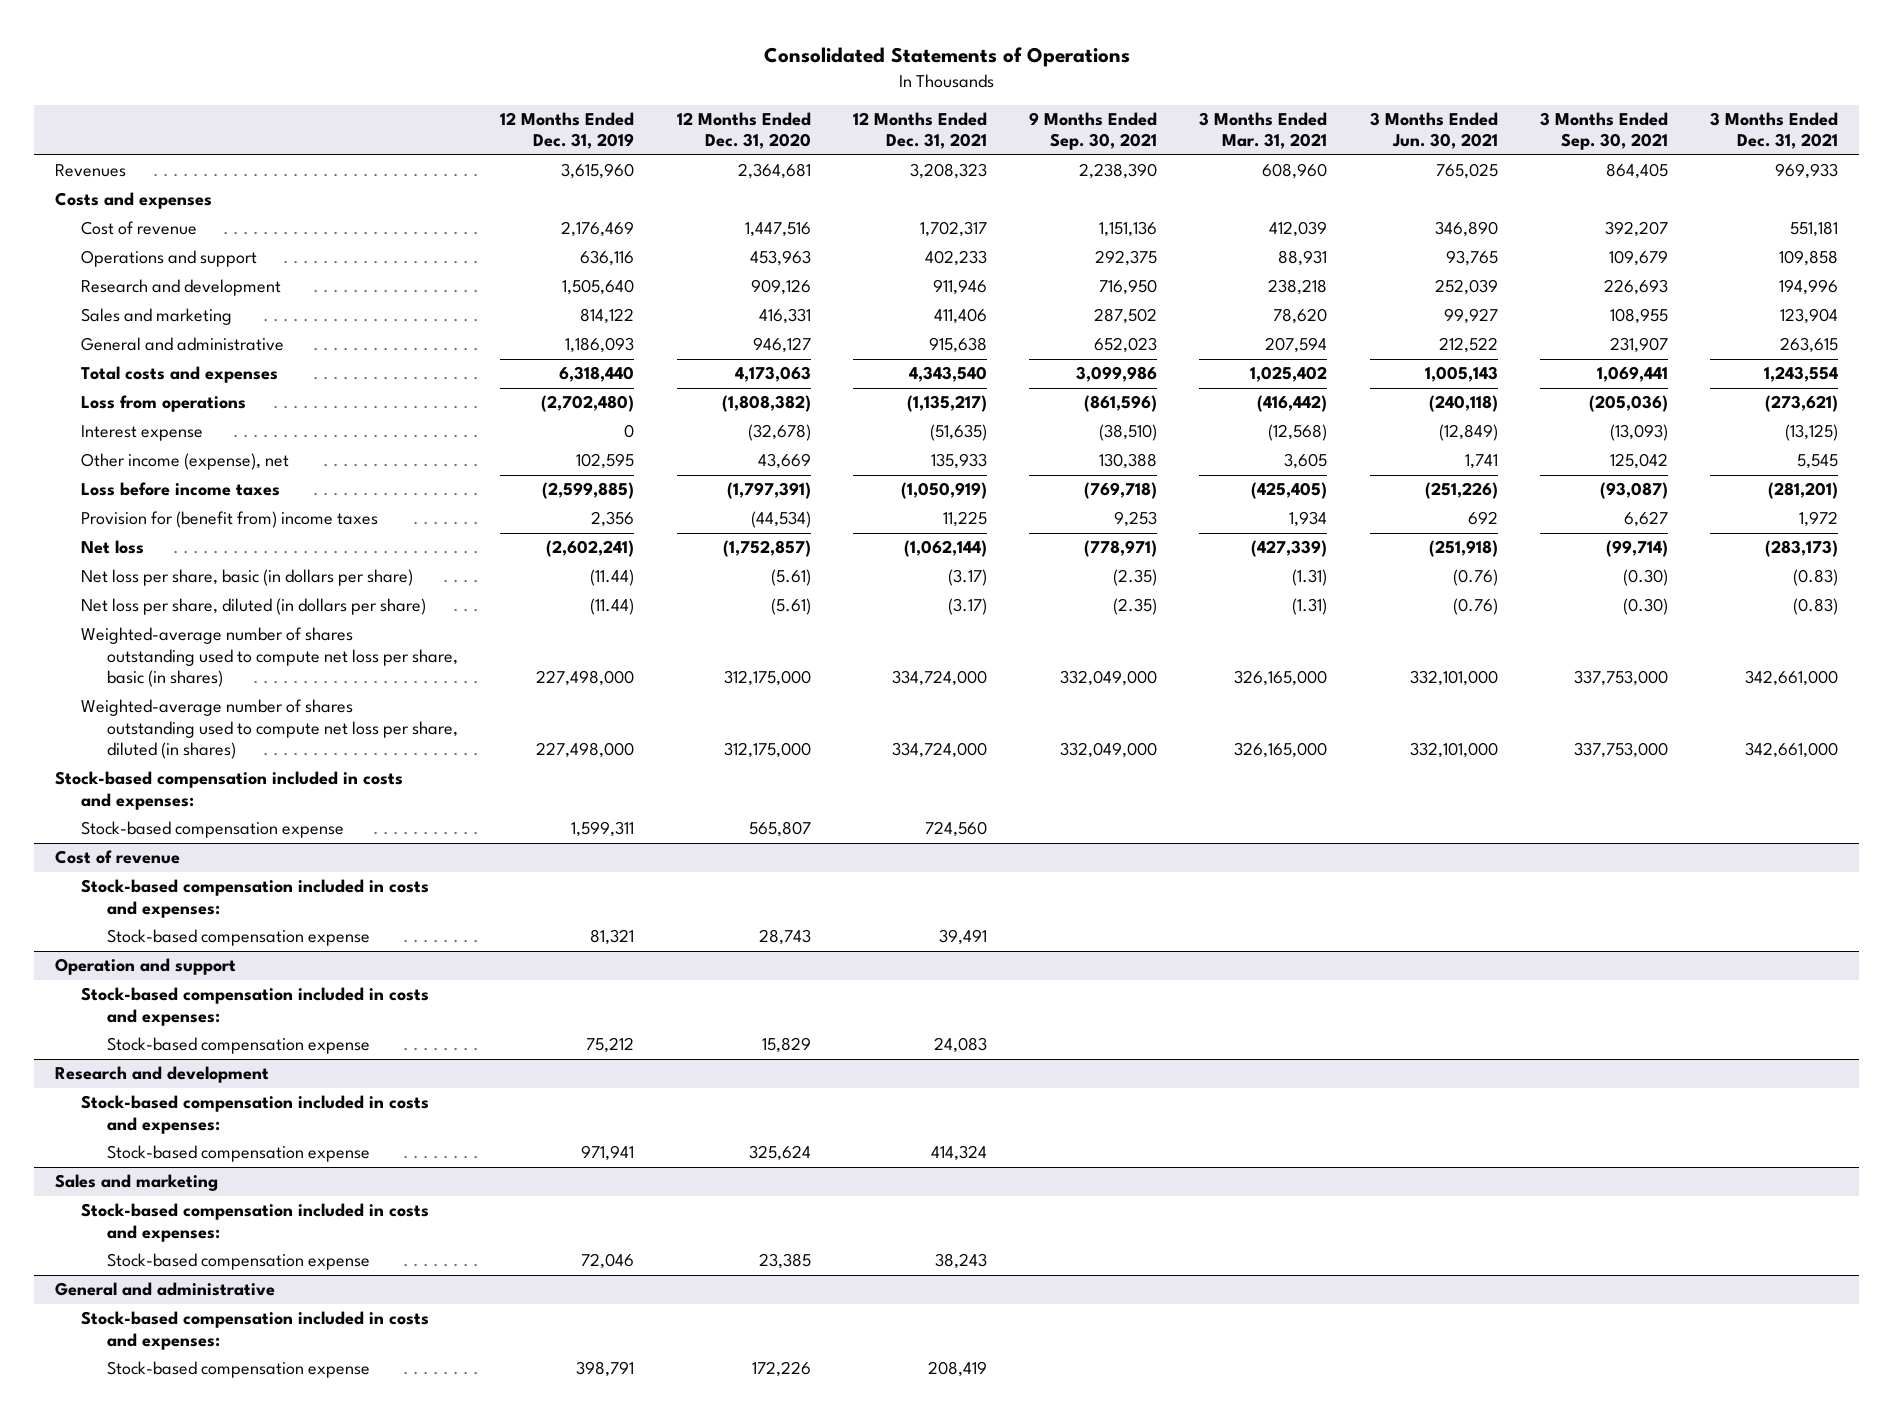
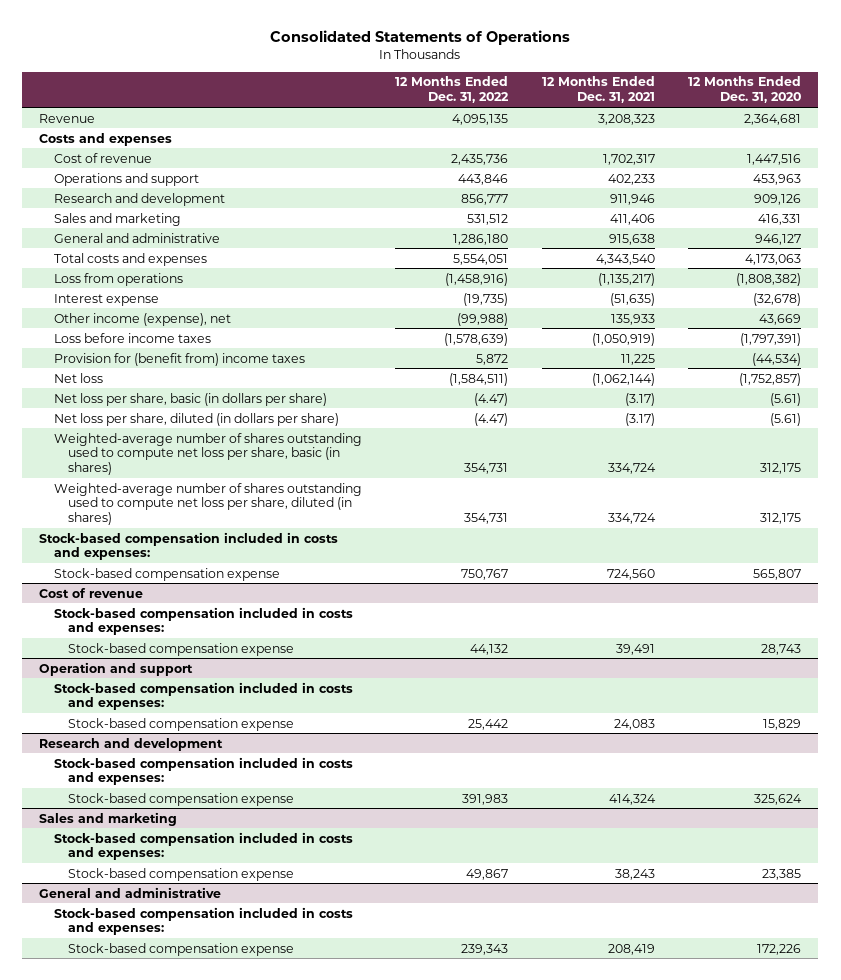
- | 12 Months Ended Dec. 31, 2019 | 12 Months Ended Dec. 31, 2020 | 12 Months Ended Dec. 31, 2021 | 9 Months Ended Sep. 30, 2021 | 3 Months Ended Mar. 31, 2021 | 3 Months Ended Jun. 30, 2021 | 3 Months Ended Sep. 30, 2021 | 3 Months Ended Dec. 31, 2021
+ | 12 Months Ended Dec. 31, 2022 | 12 Months Ended Dec. 31, 2021 | 12 Months Ended Dec. 31, 2020
- Revenues | 3,615,960 | 2,364,681 | 3,208,323 | 2,238,390 | 608,960 | 765,025 | 864,405 | 969,933
+ Revenue | 4,095,135 | 3,208,323 | 2,364,681
- Weighted-average number of shares outstanding used to compute net loss per share, basic (in shares) | 227,498,000 | 312,175,000 | 334,724,000 | 332,049,000 | 326,165,000 | 332,101,000 | 337,753,000 | 342,661,000
- Weighted-average number of shares outstanding used to compute net loss per share, diluted (in shares) | 227,498,000 | 312,175,000 | 334,724,000 | 332,049,000 | 326,165,000 | 332,101,000 | 337,753,000 | 342,661,000
+ Weighted-average number of shares outstanding used to compute net loss per share, basic (in shares) | 354,731 | 334,724 | 312,175
+ Weighted-average number of shares outstanding used to compute net loss per share, diluted (in shares) | 354,731 | 334,724 | 312,175

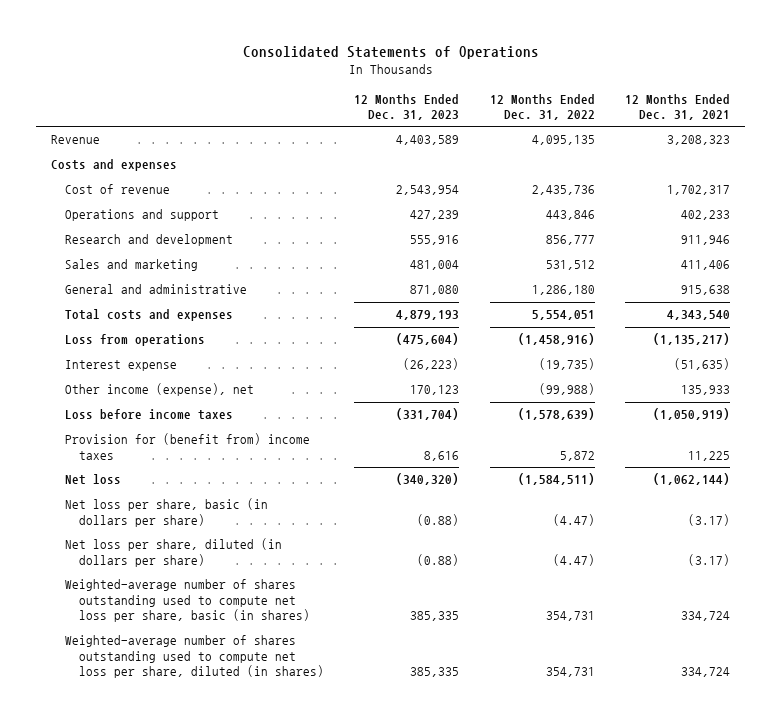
- | 12 Months Ended Dec. 31, 2022 | 12 Months Ended Dec. 31, 2021 | 12 Months Ended Dec. 31, 2020
+ | 12 Months Ended Dec. 31, 2023 | 12 Months Ended Dec. 31, 2022 | 12 Months Ended Dec. 31, 2021
- Stock-based compensation included in costs and expenses:
- Stock-based compensation expense | 750,767 | 724,560 | 565,807
- Cost of revenue
- Stock-based compensation included in costs and expenses:
- Stock-based compensation expense | 44,132 | 39,491 | 28,743
- Operation and support
- Stock-based compensation included in costs and expenses:
- Stock-based compensation expense | 25,442 | 24,083 | 15,829
- Research and development
- Stock-based compensation included in costs and expenses:
- Stock-based compensation expense | 391,983 | 414,324 | 325,624
- Sales and marketing
- Stock-based compensation included in costs and expenses:
- Stock-based compensation expense | 49,867 | 38,243 | 23,385
- General and administrative
- Stock-based compensation included in costs and expenses:
- Stock-based compensation expense | 239,343 | 208,419 | 172,226

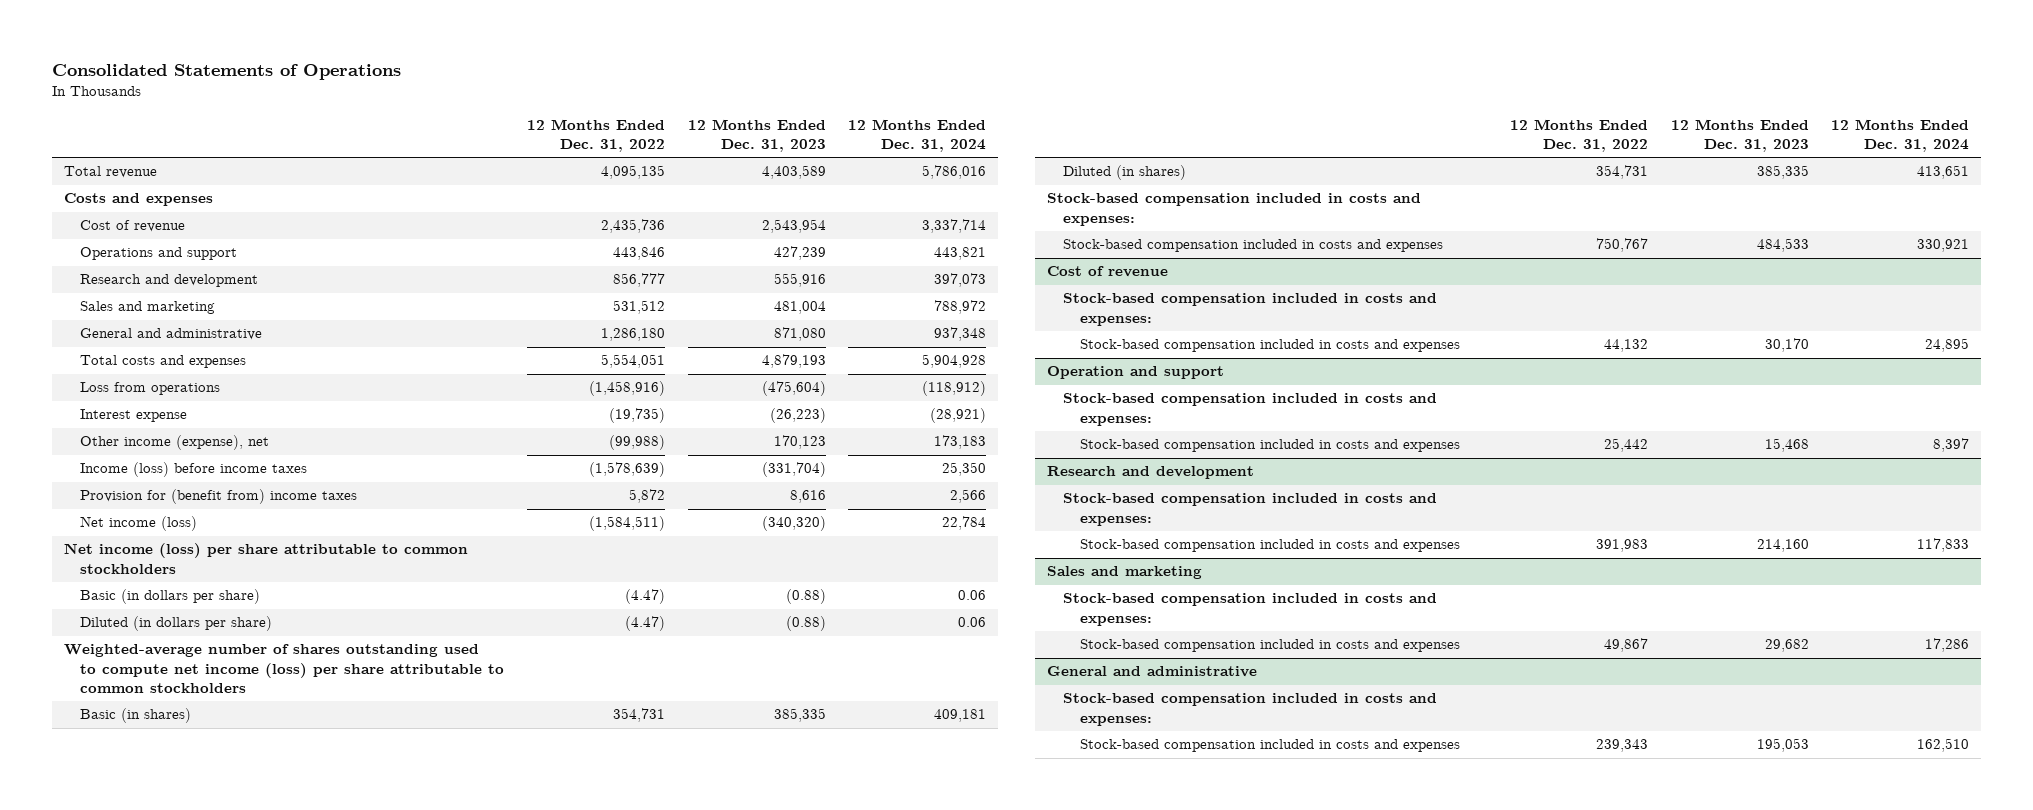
- | 12 Months Ended Dec. 31, 2023 | 12 Months Ended Dec. 31, 2022 | 12 Months Ended Dec. 31, 2021
+ | 12 Months Ended Dec. 31, 2022 | 12 Months Ended Dec. 31, 2023 | 12 Months Ended Dec. 31, 2024
- Revenue | 4,403,589 | 4,095,135 | 3,208,323
+ Total revenue | 4,095,135 | 4,403,589 | 5,786,016
- Loss before income taxes | (331,704) | (1,578,639) | (1,050,919)
+ Income (loss) before income taxes | (1,578,639) | (331,704) | 25,350
- Net loss | (340,320) | (1,584,511) | (1,062,144)
- Net loss per share, basic (in dollars per share) | (0.88) | (4.47) | (3.17)
- Net loss per share, diluted (in dollars per share) | (0.88) | (4.47) | (3.17)
- Weighted-average number of shares outstanding used to compute net loss per share, basic (in shares) | 385,335 | 354,731 | 334,724
- Weighted-average number of shares outstanding used to compute net loss per share, diluted (in shares) | 385,335 | 354,731 | 334,724
+ Net income (loss) | (1,584,511) | (340,320) | 22,784
+ Net income (loss) per share attributable to common stockholders
+ Basic (in dollars per share) | (4.47) | (0.88) | 0.06
+ Diluted (in dollars per share) | (4.47) | (0.88) | 0.06
+ Weighted-average number of shares outstanding used to compute net income (loss) per share attributable to common stockholders
+ Basic (in shares) | 354,731 | 385,335 | 409,181
+ Diluted (in shares) | 354,731 | 385,335 | 413,651
+ Stock-based compensation included in costs and expenses:
+ Stock-based compensation included in costs and expenses | 750,767 | 484,533 | 330,921
+ Cost of revenue
+ Stock-based compensation included in costs and expenses:
+ Stock-based compensation included in costs and expenses | 44,132 | 30,170 | 24,895
+ Operation and support
+ Stock-based compensation included in costs and expenses:
+ Stock-based compensation included in costs and expenses | 25,442 | 15,468 | 8,397
+ Research and development
+ Stock-based compensation included in costs and expenses:
+ Stock-based compensation included in costs and expenses | 391,983 | 214,160 | 117,833
+ Sales and marketing
+ Stock-based compensation included in costs and expenses:
+ Stock-based compensation included in costs and expenses | 49,867 | 29,682 | 17,286
+ General and administrative
+ Stock-based compensation included in costs and expenses:
+ Stock-based compensation included in costs and expenses | 239,343 | 195,053 | 162,510

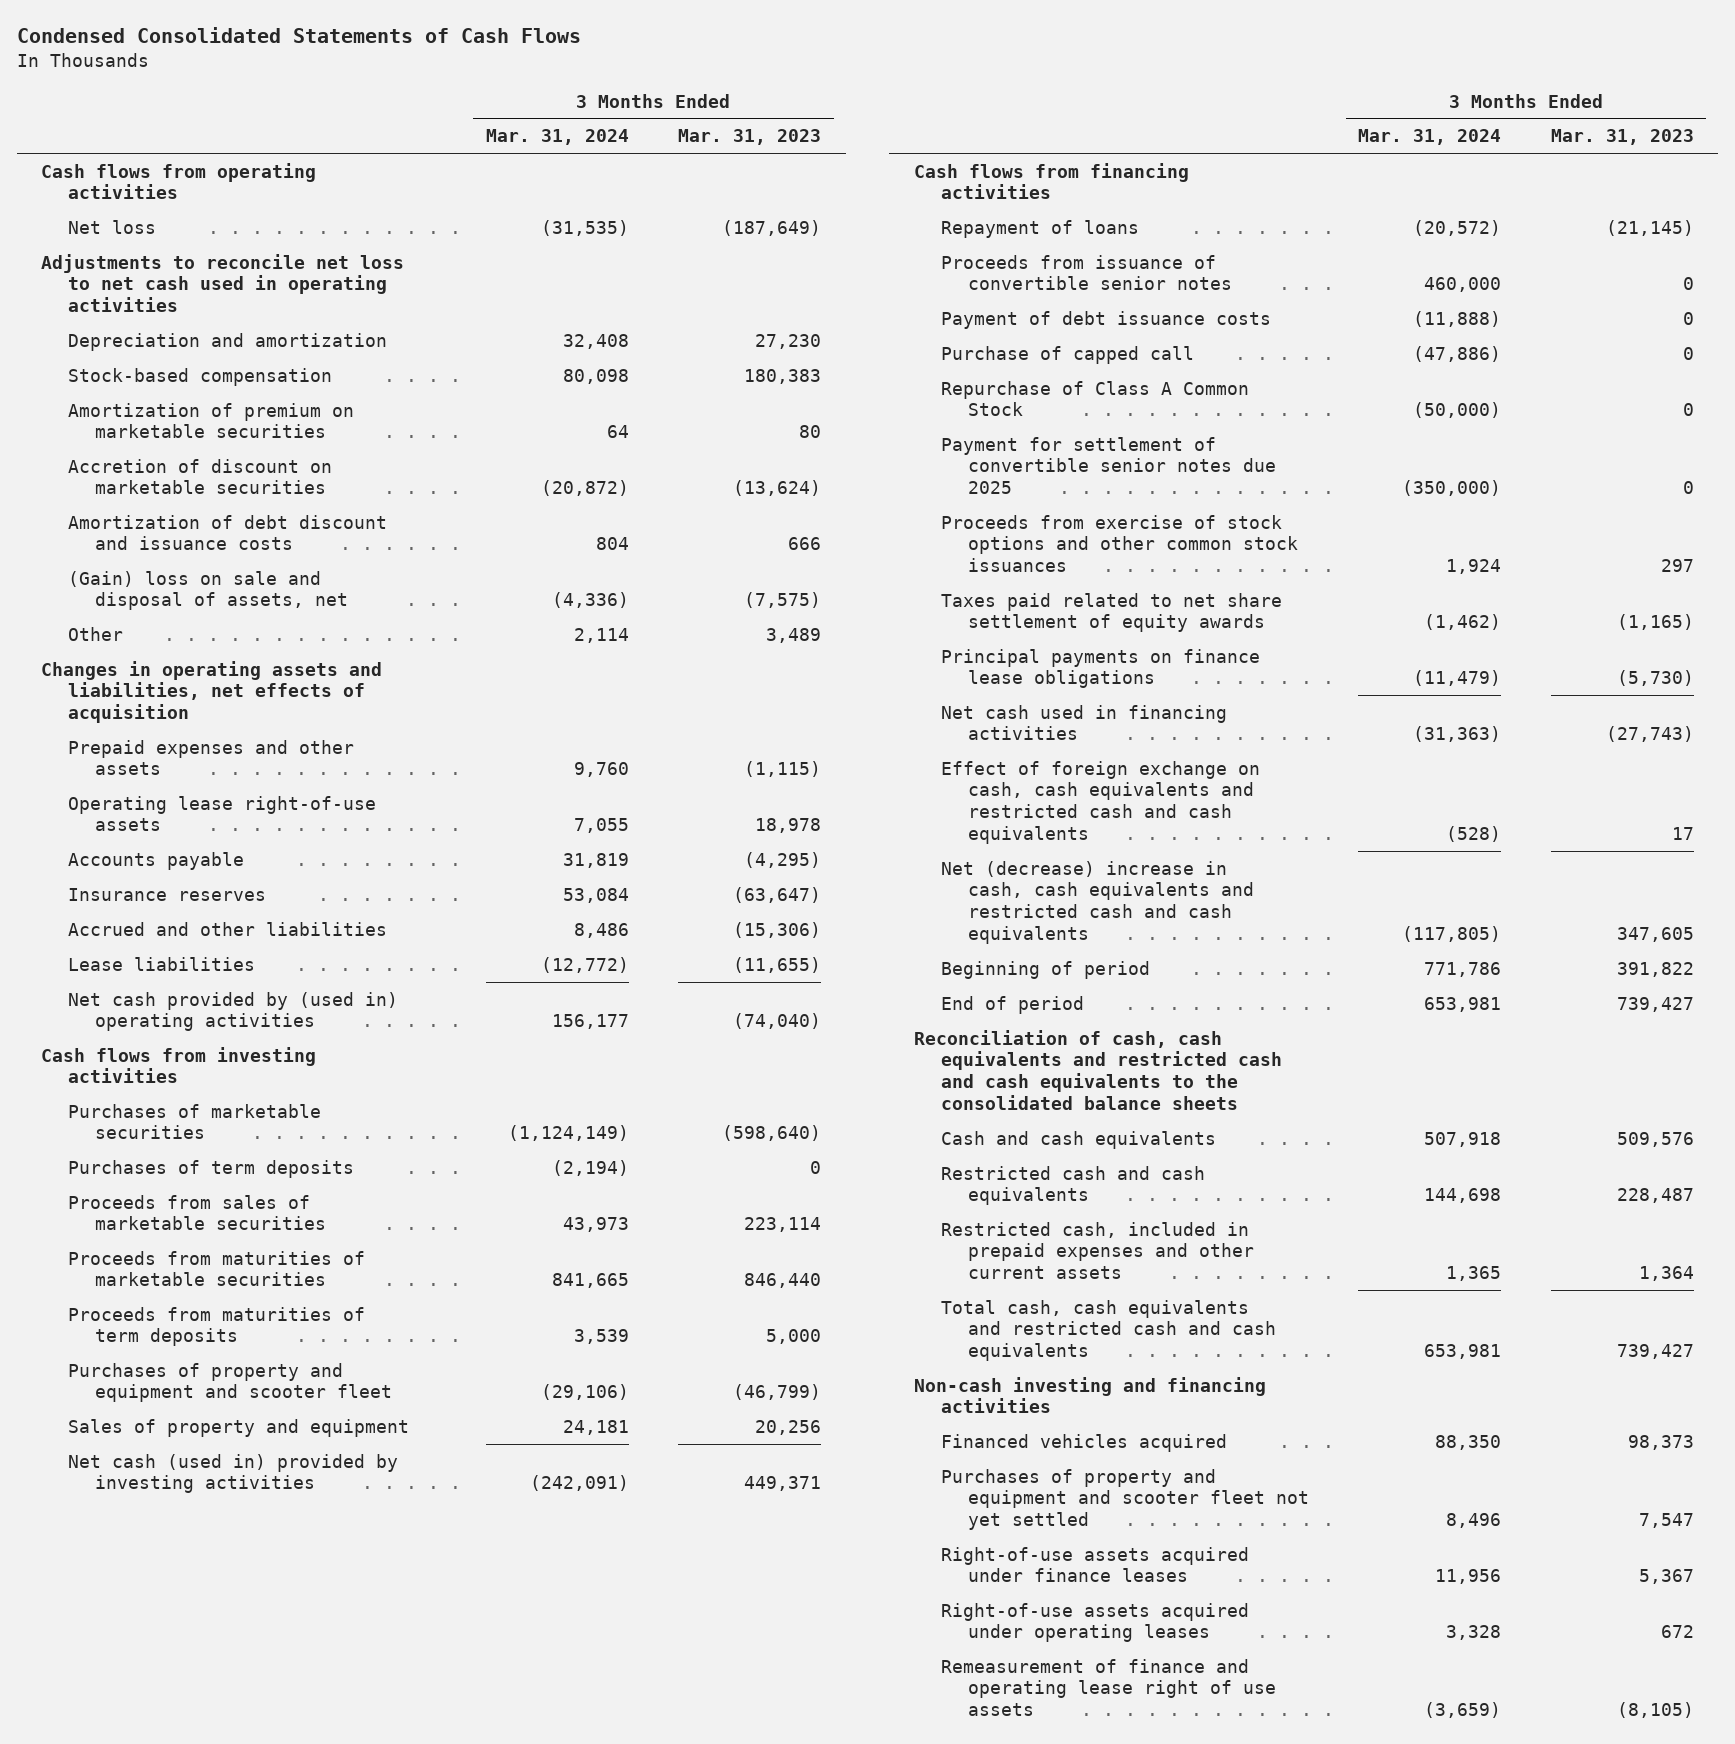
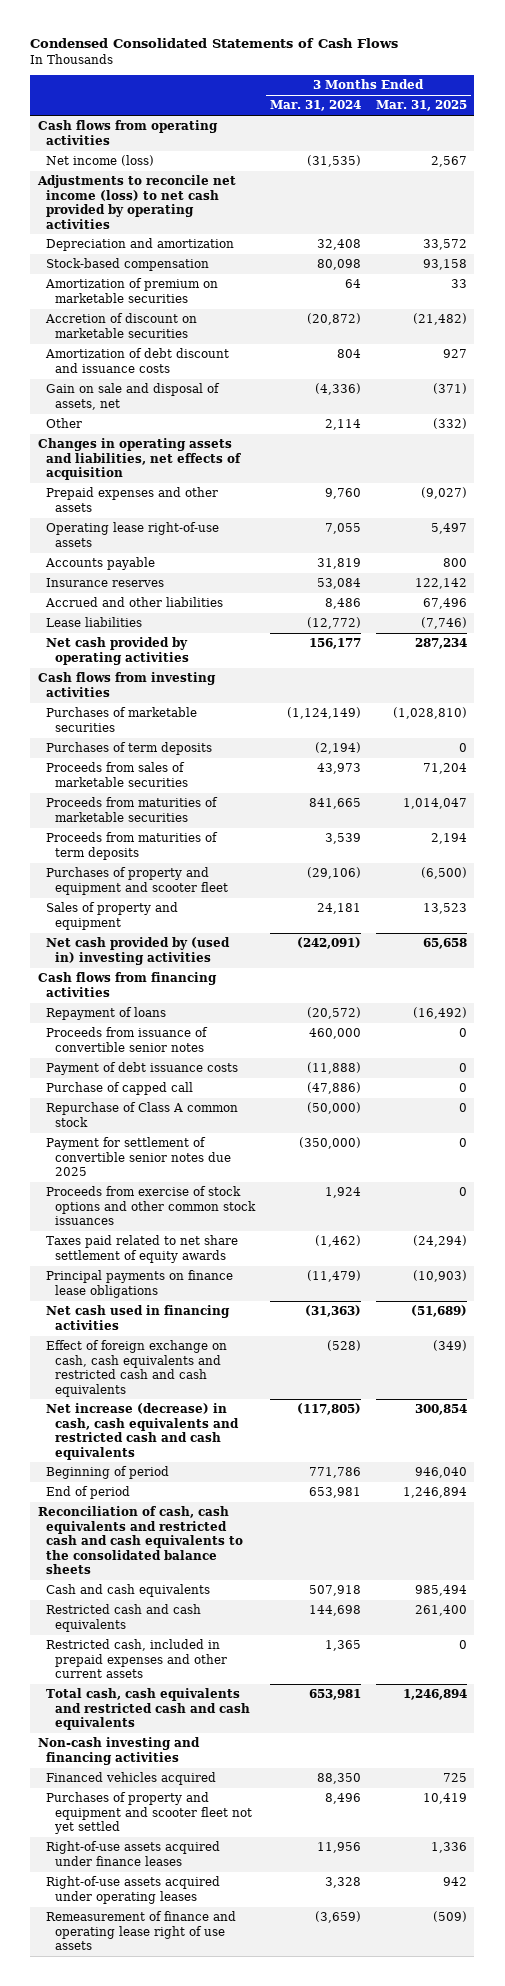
- | 3 Months Ended Mar. 31, 2024 | 3 Months Ended Mar. 31, 2023
+ | 3 Months Ended Mar. 31, 2024 | 3 Months Ended Mar. 31, 2025
- Net loss | (31,535) | (187,649)
- Adjustments to reconcile net loss to net cash used in operating activities
+ Net income (loss) | (31,535) | 2,567
+ Adjustments to reconcile net income (loss) to net cash provided by operating activities
- (Gain) loss on sale and disposal of assets, net | (4,336) | (7,575)
+ Gain on sale and disposal of assets, net | (4,336) | (371)
- Net cash provided by (used in) operating activities | 156,177 | (74,040)
+ Net cash provided by operating activities | 156,177 | 287,234
- Net cash (used in) provided by investing activities | (242,091) | 449,371
+ Net cash provided by (used in) investing activities | (242,091) | 65,658
- Repurchase of Class A Common Stock | (50,000) | 0
+ Repurchase of Class A common stock | (50,000) | 0
- Net (decrease) increase in cash, cash equivalents and restricted cash and cash equivalents | (117,805) | 347,605
+ Net increase (decrease) in cash, cash equivalents and restricted cash and cash equivalents | (117,805) | 300,854

